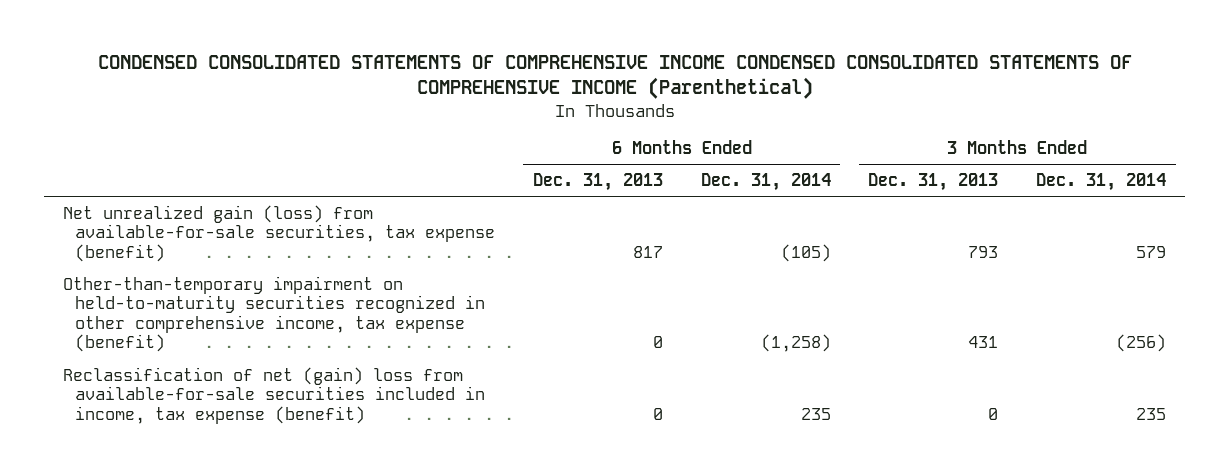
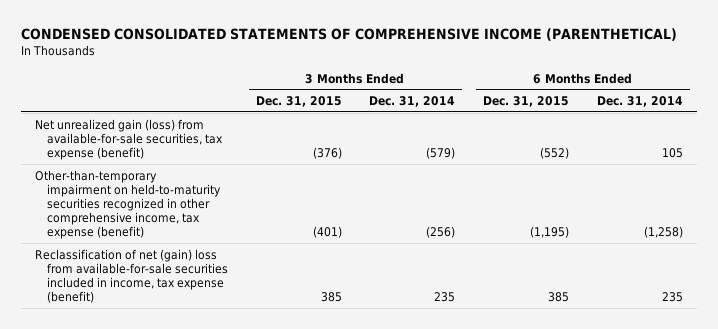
- CONDENSED CONSOLIDATED STATEMENTS OF COMPREHENSIVE INCOME CONDENSED CONSOLIDATED STATEMENTS OF COMPREHENSIVE INCOME (Parenthetical)
+ CONDENSED CONSOLIDATED STATEMENTS OF COMPREHENSIVE INCOME (PARENTHETICAL)
- | 6 Months Ended Dec. 31, 2013 | 6 Months Ended Dec. 31, 2014 | 3 Months Ended Dec. 31, 2013 | 3 Months Ended Dec. 31, 2014
+ | 3 Months Ended Dec. 31, 2015 | 3 Months Ended Dec. 31, 2014 | 6 Months Ended Dec. 31, 2015 | 6 Months Ended Dec. 31, 2014
- Net unrealized gain (loss) from available-for-sale securities, tax expense (benefit) | 817 | (105) | 793 | 579
+ Net unrealized gain (loss) from available-for-sale securities, tax expense (benefit) | (376) | (579) | (552) | 105

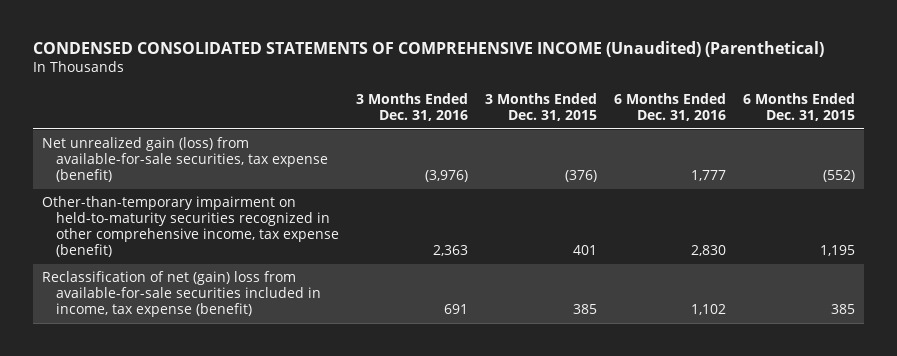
- CONDENSED CONSOLIDATED STATEMENTS OF COMPREHENSIVE INCOME (PARENTHETICAL)
+ CONDENSED CONSOLIDATED STATEMENTS OF COMPREHENSIVE INCOME (Unaudited) (Parenthetical)
- | 3 Months Ended Dec. 31, 2015 | 3 Months Ended Dec. 31, 2014 | 6 Months Ended Dec. 31, 2015 | 6 Months Ended Dec. 31, 2014
+ | 3 Months Ended Dec. 31, 2016 | 3 Months Ended Dec. 31, 2015 | 6 Months Ended Dec. 31, 2016 | 6 Months Ended Dec. 31, 2015
- Other-than-temporary impairment on held-to-maturity securities recognized in other comprehensive income, tax expense (benefit) | (401) | (256) | (1,195) | (1,258)
+ Other-than-temporary impairment on held-to-maturity securities recognized in other comprehensive income, tax expense (benefit) | 2,363 | 401 | 2,830 | 1,195

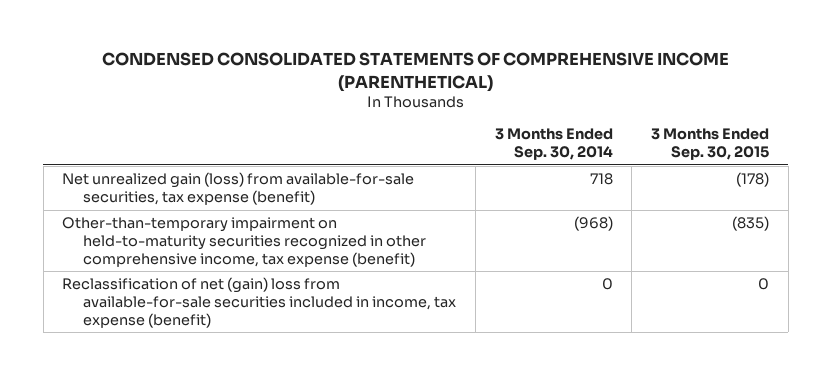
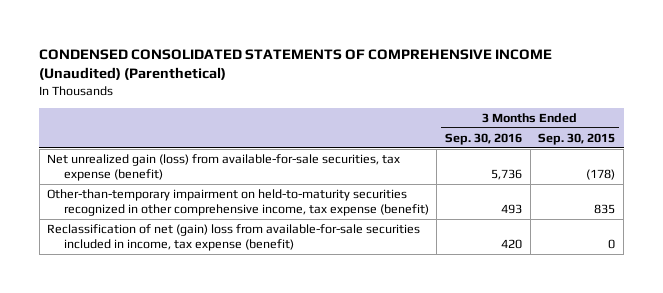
- CONDENSED CONSOLIDATED STATEMENTS OF COMPREHENSIVE INCOME (PARENTHETICAL)
+ CONDENSED CONSOLIDATED STATEMENTS OF COMPREHENSIVE INCOME (Unaudited) (Parenthetical)
- | 3 Months Ended Sep. 30, 2014 | 3 Months Ended Sep. 30, 2015
+ | 3 Months Ended Sep. 30, 2016 | 3 Months Ended Sep. 30, 2015
- Other-than-temporary impairment on held-to-maturity securities recognized in other comprehensive income, tax expense (benefit) | (968) | (835)
+ Other-than-temporary impairment on held-to-maturity securities recognized in other comprehensive income, tax expense (benefit) | 493 | 835

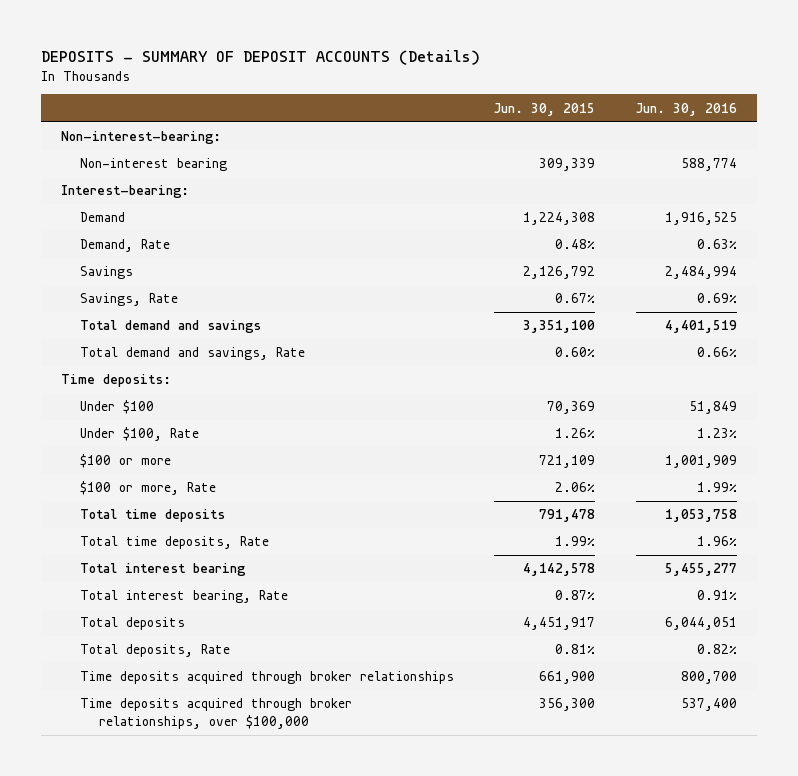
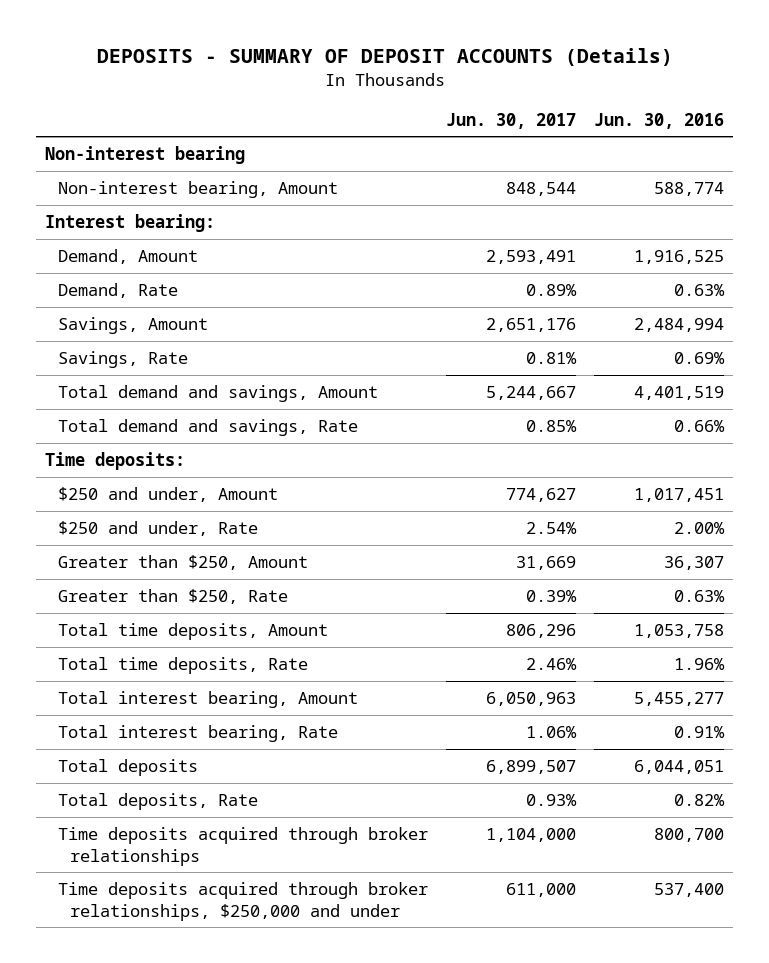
- | Jun. 30, 2015 | Jun. 30, 2016
+ | Jun. 30, 2017 | Jun. 30, 2016
- Non-interest-bearing:
- Non-interest bearing | 309,339 | 588,774
- Interest-bearing:
- Demand | 1,224,308 | 1,916,525
+ Non-interest bearing
+ Non-interest bearing, Amount | 848,544 | 588,774
+ Interest bearing:
+ Demand, Amount | 2,593,491 | 1,916,525
- Savings | 2,126,792 | 2,484,994
+ Savings, Amount | 2,651,176 | 2,484,994
- Total demand and savings | 3,351,100 | 4,401,519
+ Total demand and savings, Amount | 5,244,667 | 4,401,519
- Under $100 | 70,369 | 51,849
- Under $100, Rate | 1.26% | 1.23%
- $100 or more | 721,109 | 1,001,909
- $100 or more, Rate | 2.06% | 1.99%
- Total time deposits | 791,478 | 1,053,758
+ $250 and under, Amount | 774,627 | 1,017,451
+ $250 and under, Rate | 2.54% | 2.00%
+ Greater than $250, Amount | 31,669 | 36,307
+ Greater than $250, Rate | 0.39% | 0.63%
+ Total time deposits, Amount | 806,296 | 1,053,758
- Total interest bearing | 4,142,578 | 5,455,277
+ Total interest bearing, Amount | 6,050,963 | 5,455,277
- Time deposits acquired through broker relationships, over $100,000 | 356,300 | 537,400
+ Time deposits acquired through broker relationships, $250,000 and under | 611,000 | 537,400

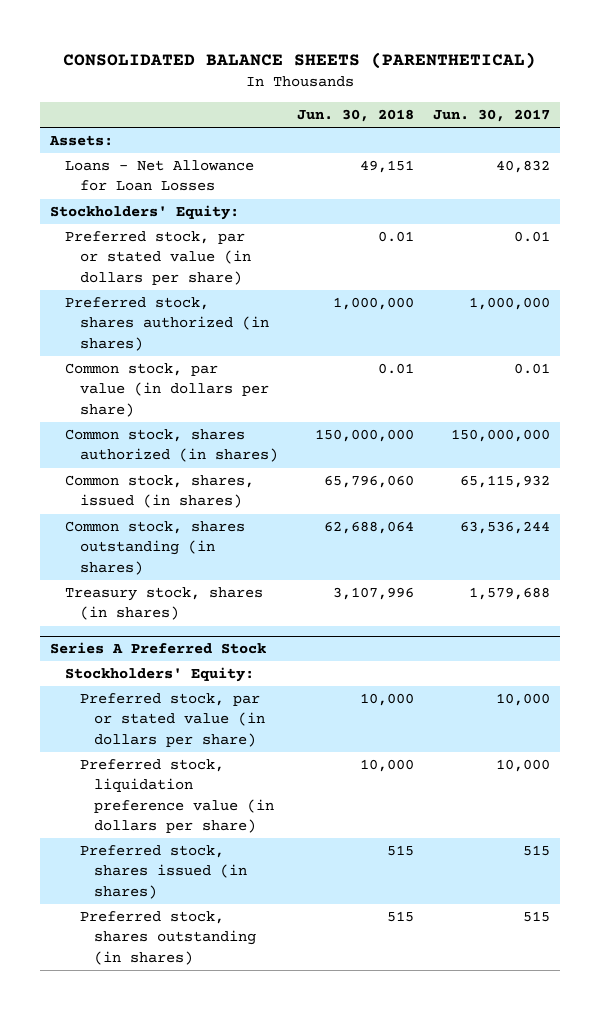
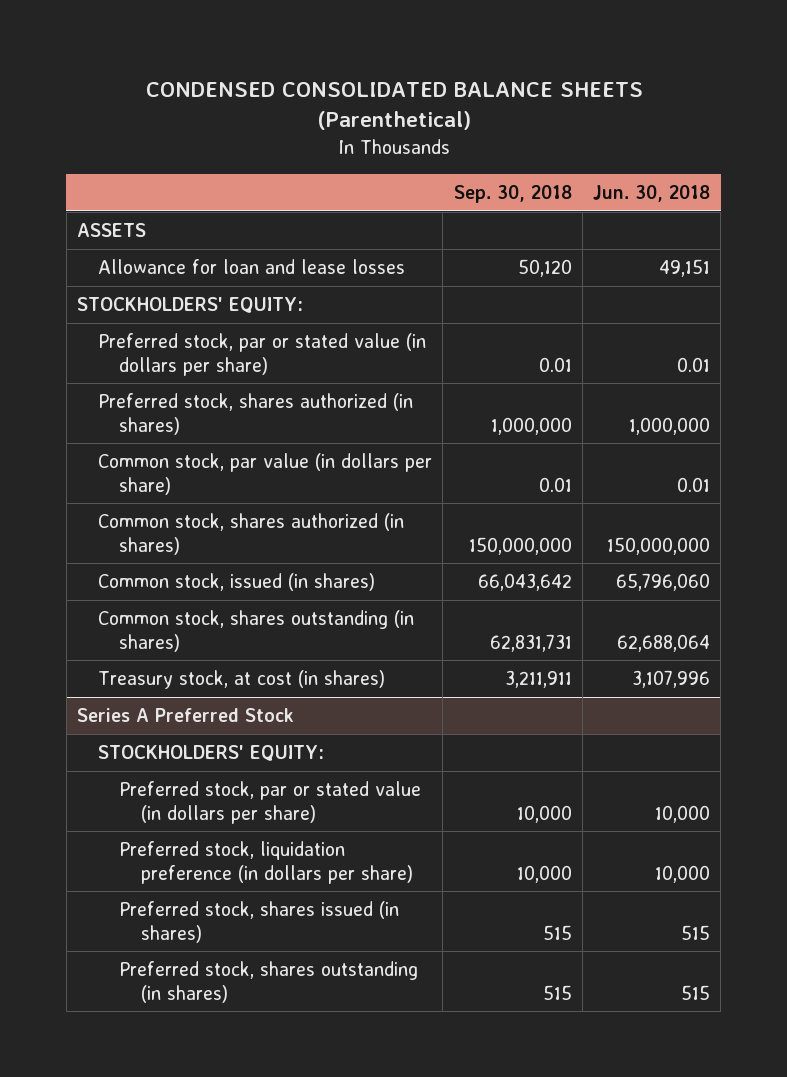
- CONSOLIDATED BALANCE SHEETS (PARENTHETICAL)
+ CONDENSED CONSOLIDATED BALANCE SHEETS (Parenthetical)
- | Jun. 30, 2018 | Jun. 30, 2017
+ | Sep. 30, 2018 | Jun. 30, 2018
- Assets:
- Loans - Net Allowance for Loan Losses | 49,151 | 40,832
- Stockholders' Equity:
+ ASSETS
+ Allowance for loan and lease losses | 50,120 | 49,151
+ STOCKHOLDERS' EQUITY:
- Common stock, shares, issued (in shares) | 65,796,060 | 65,115,932
+ Common stock, issued (in shares) | 66,043,642 | 65,796,060
- Treasury stock, shares (in shares) | 3,107,996 | 1,579,688
+ Treasury stock, at cost (in shares) | 3,211,911 | 3,107,996
@ Series A Preferred Stock
- Stockholders' Equity:
+ STOCKHOLDERS' EQUITY:
- Preferred stock, liquidation preference value (in dollars per share) | 10,000 | 10,000
+ Preferred stock, liquidation preference (in dollars per share) | 10,000 | 10,000

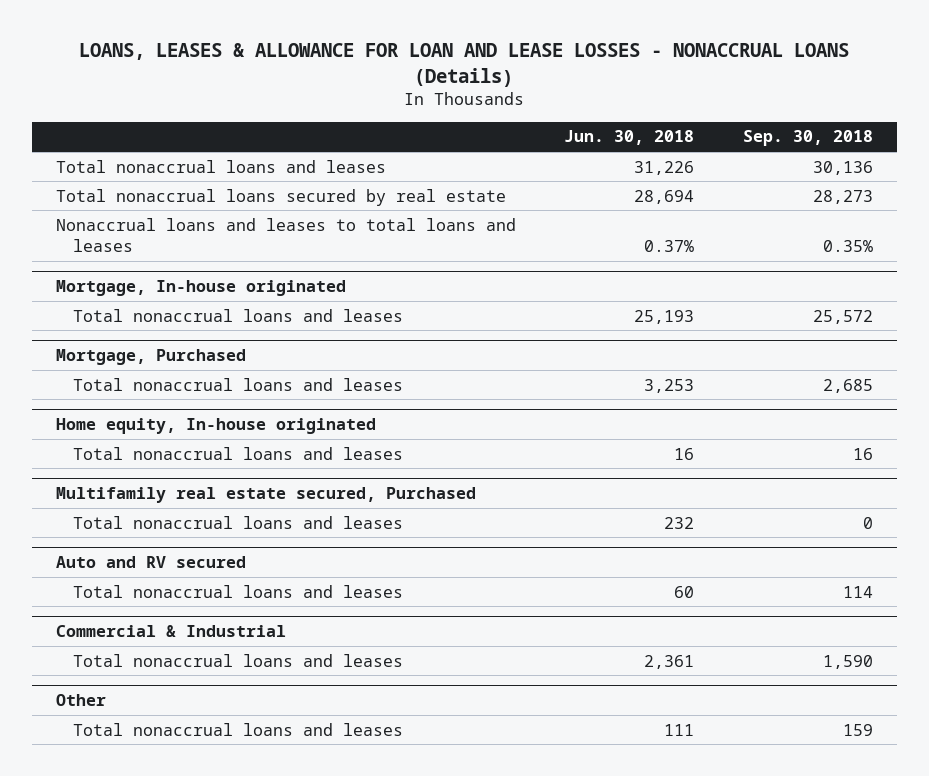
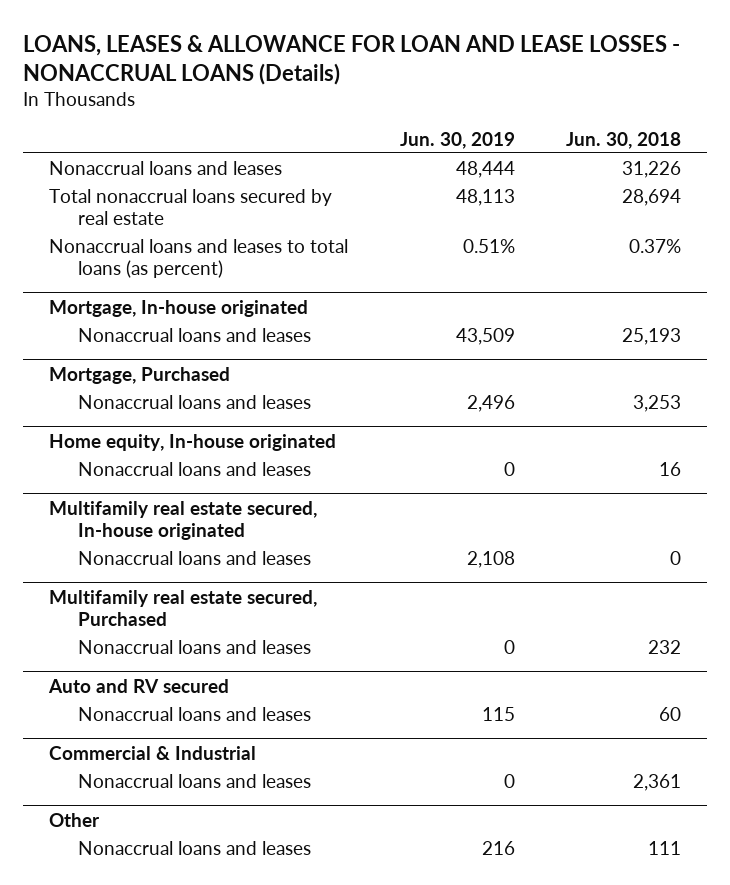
- | Jun. 30, 2018 | Sep. 30, 2018
+ | Jun. 30, 2019 | Jun. 30, 2018
- Total nonaccrual loans and leases | 31,226 | 30,136
+ Nonaccrual loans and leases | 48,444 | 31,226
- Nonaccrual loans and leases to total loans and leases | 0.37% | 0.35%
+ Nonaccrual loans and leases to total loans (as percent) | 0.51% | 0.37%
@ Mortgage, In-house originated
- Total nonaccrual loans and leases | 25,193 | 25,572
+ Nonaccrual loans and leases | 43,509 | 25,193
@ Mortgage, Purchased
- Total nonaccrual loans and leases | 3,253 | 2,685
+ Nonaccrual loans and leases | 2,496 | 3,253
@ Home equity, In-house originated
- Total nonaccrual loans and leases | 16 | 16
+ Nonaccrual loans and leases | 0 | 16
+ Multifamily real estate secured, In-house originated
+ Nonaccrual loans and leases | 2,108 | 0
@ Multifamily real estate secured, Purchased
- Total nonaccrual loans and leases | 232 | 0
+ Nonaccrual loans and leases | 0 | 232
@ Auto and RV secured
- Total nonaccrual loans and leases | 60 | 114
+ Nonaccrual loans and leases | 115 | 60
@ Commercial & Industrial
- Total nonaccrual loans and leases | 2,361 | 1,590
+ Nonaccrual loans and leases | 0 | 2,361
@ Other
- Total nonaccrual loans and leases | 111 | 159
+ Nonaccrual loans and leases | 216 | 111

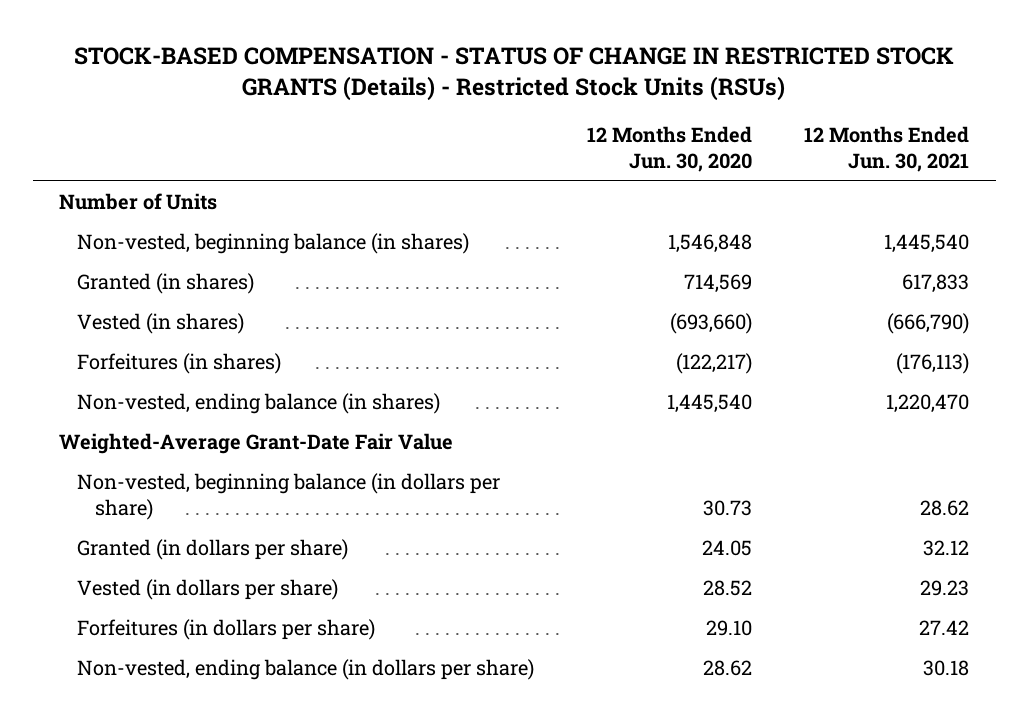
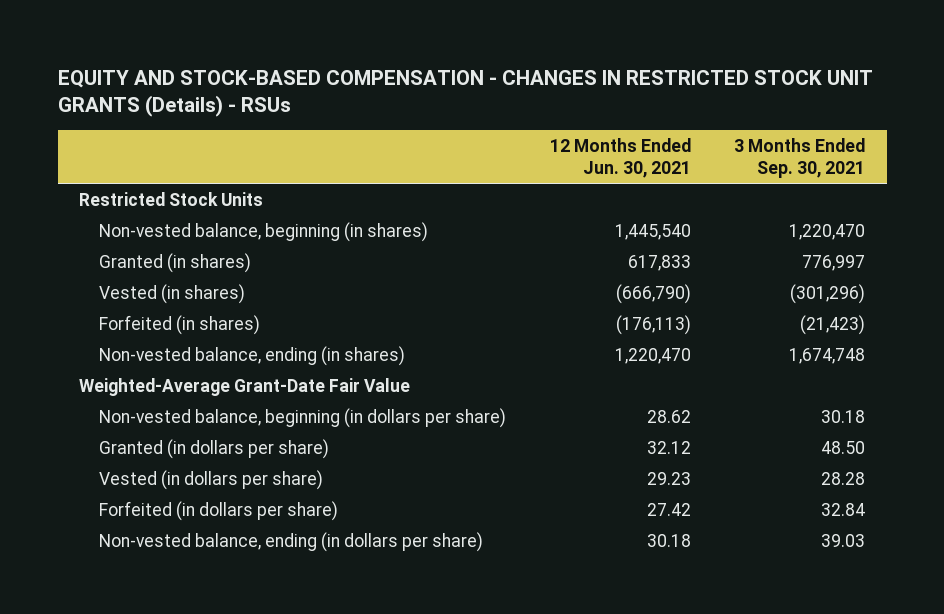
- STOCK-BASED COMPENSATION - STATUS OF CHANGE IN RESTRICTED STOCK GRANTS (Details) - Restricted Stock Units (RSUs)
+ EQUITY AND STOCK-BASED COMPENSATION - CHANGES IN RESTRICTED STOCK UNIT GRANTS (Details) - RSUs
- | 12 Months Ended Jun. 30, 2020 | 12 Months Ended Jun. 30, 2021
+ | 12 Months Ended Jun. 30, 2021 | 3 Months Ended Sep. 30, 2021
- Number of Units
- Non-vested, beginning balance (in shares) | 1,546,848 | 1,445,540
+ Restricted Stock Units
+ Non-vested balance, beginning (in shares) | 1,445,540 | 1,220,470
- Forfeitures (in shares) | (122,217) | (176,113)
- Non-vested, ending balance (in shares) | 1,445,540 | 1,220,470
+ Forfeited (in shares) | (176,113) | (21,423)
+ Non-vested balance, ending (in shares) | 1,220,470 | 1,674,748
- Non-vested, beginning balance (in dollars per share) | 30.73 | 28.62
+ Non-vested balance, beginning (in dollars per share) | 28.62 | 30.18
- Forfeitures (in dollars per share) | 29.10 | 27.42
- Non-vested, ending balance (in dollars per share) | 28.62 | 30.18
+ Forfeited (in dollars per share) | 27.42 | 32.84
+ Non-vested balance, ending (in dollars per share) | 30.18 | 39.03

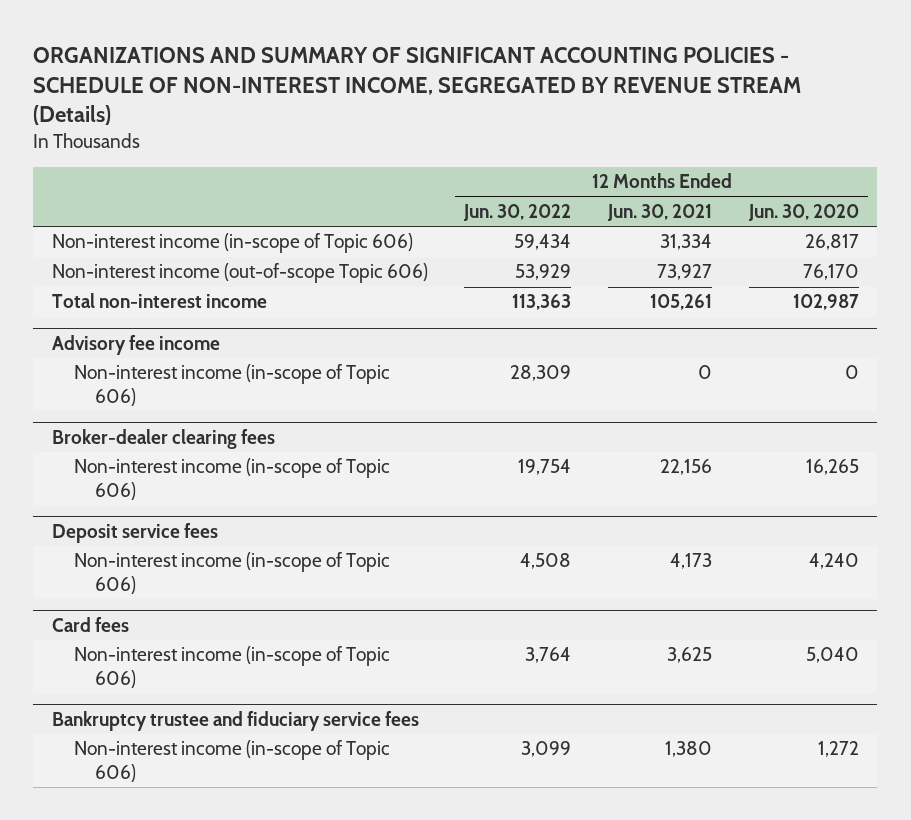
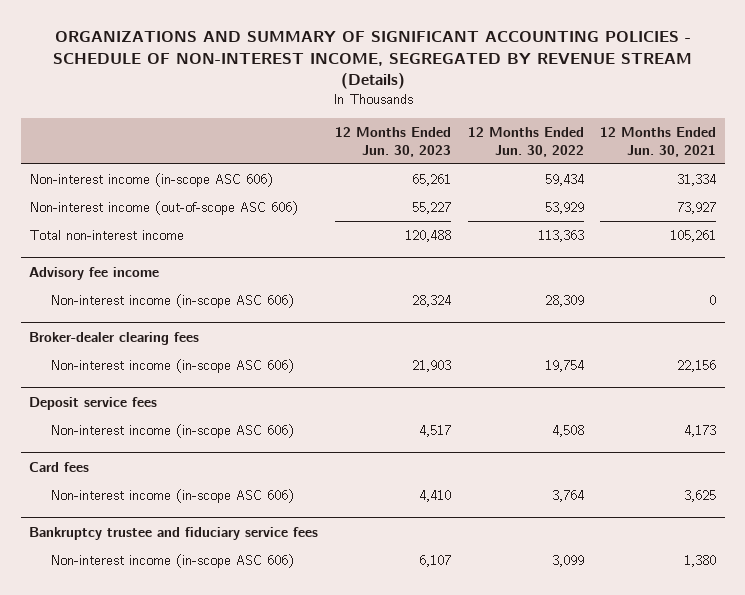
- | 12 Months Ended Jun. 30, 2022 | 12 Months Ended Jun. 30, 2021 | 12 Months Ended Jun. 30, 2020
+ | 12 Months Ended Jun. 30, 2023 | 12 Months Ended Jun. 30, 2022 | 12 Months Ended Jun. 30, 2021
- Non-interest income (in-scope of Topic 606) | 59,434 | 31,334 | 26,817
- Non-interest income (out-of-scope Topic 606) | 53,929 | 73,927 | 76,170
+ Non-interest income (in-scope ASC 606) | 65,261 | 59,434 | 31,334
+ Non-interest income (out-of-scope ASC 606) | 55,227 | 53,929 | 73,927
@ Advisory fee income
- Non-interest income (in-scope of Topic 606) | 28,309 | 0 | 0
+ Non-interest income (in-scope ASC 606) | 28,324 | 28,309 | 0
@ Broker-dealer clearing fees
- Non-interest income (in-scope of Topic 606) | 19,754 | 22,156 | 16,265
+ Non-interest income (in-scope ASC 606) | 21,903 | 19,754 | 22,156
@ Deposit service fees
- Non-interest income (in-scope of Topic 606) | 4,508 | 4,173 | 4,240
+ Non-interest income (in-scope ASC 606) | 4,517 | 4,508 | 4,173
@ Card fees
- Non-interest income (in-scope of Topic 606) | 3,764 | 3,625 | 5,040
+ Non-interest income (in-scope ASC 606) | 4,410 | 3,764 | 3,625
@ Bankruptcy trustee and fiduciary service fees
- Non-interest income (in-scope of Topic 606) | 3,099 | 1,380 | 1,272
+ Non-interest income (in-scope ASC 606) | 6,107 | 3,099 | 1,380

